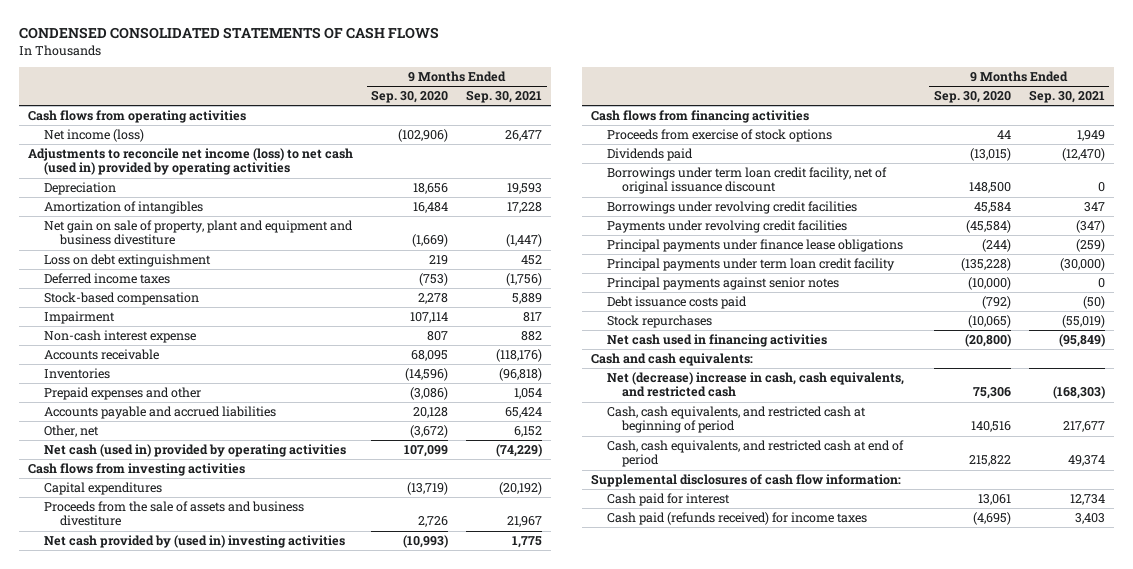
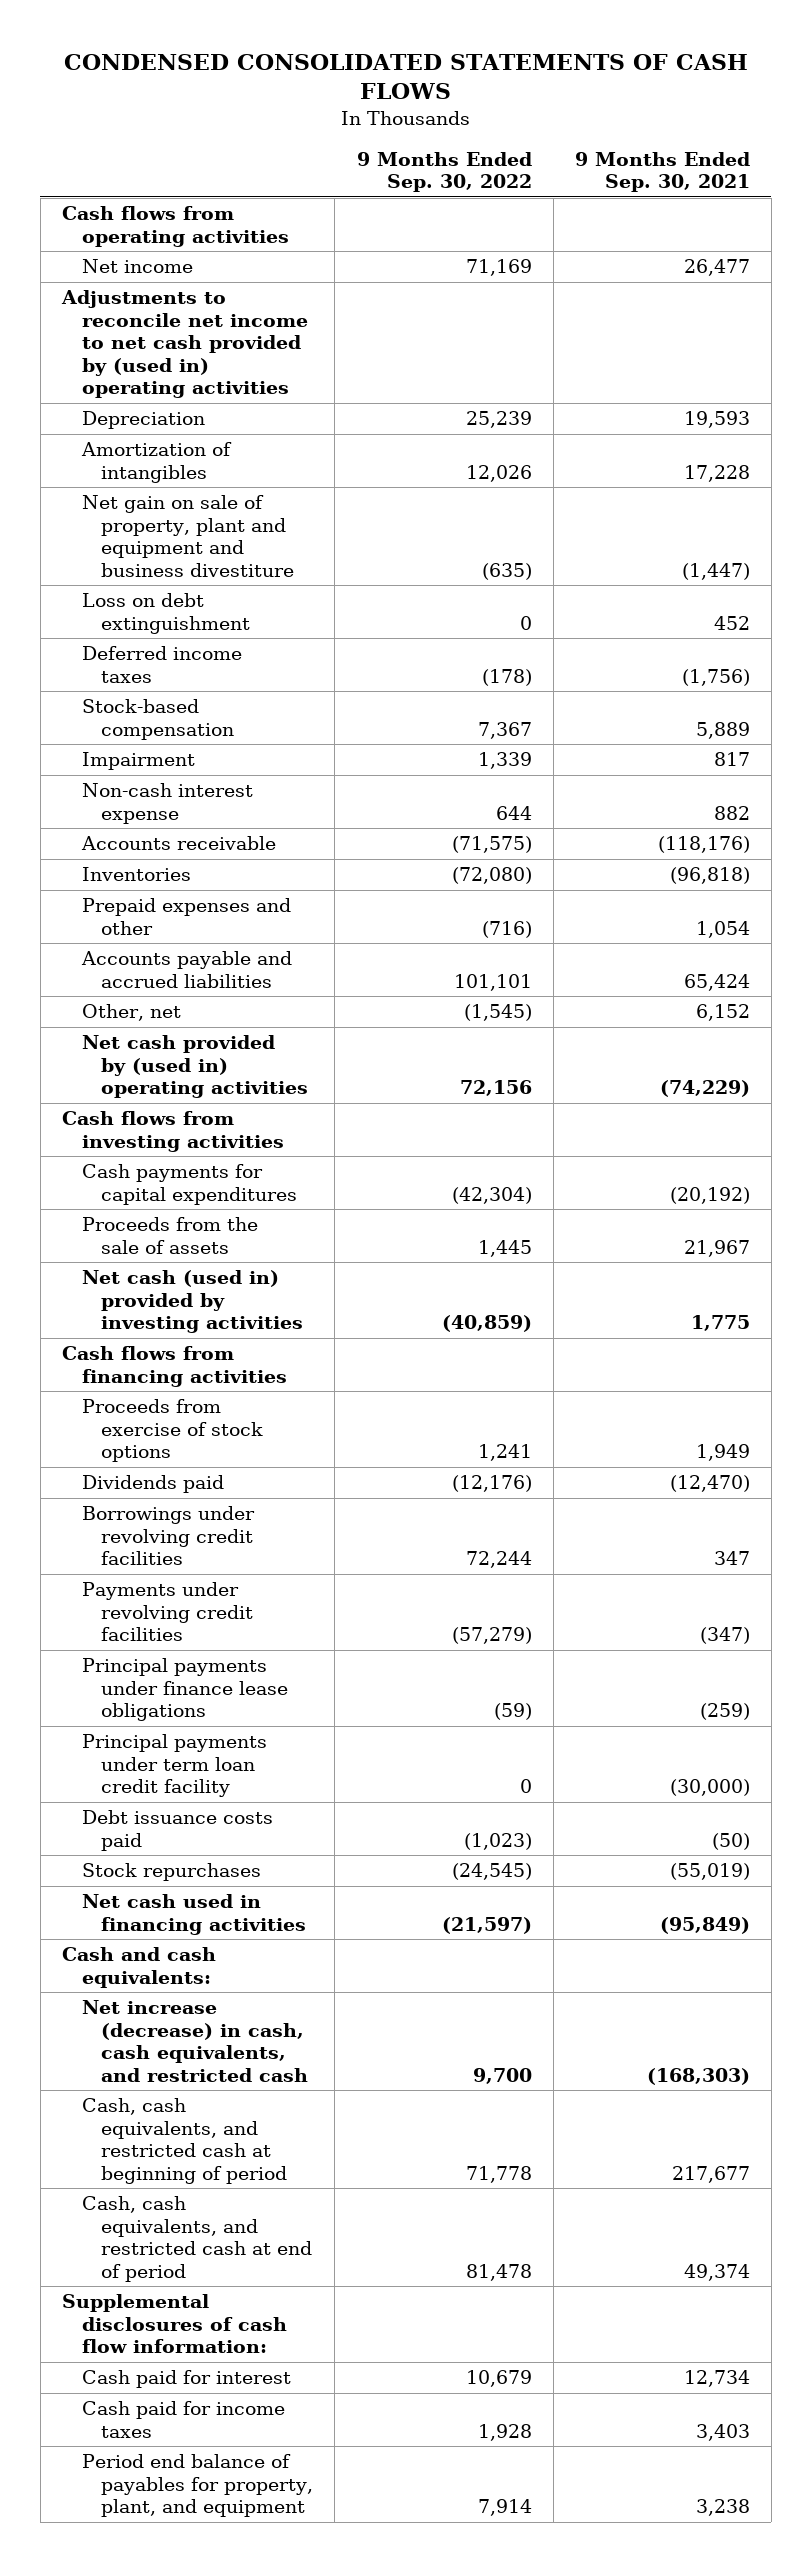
- | 9 Months Ended Sep. 30, 2020 | 9 Months Ended Sep. 30, 2021
+ | 9 Months Ended Sep. 30, 2022 | 9 Months Ended Sep. 30, 2021
- Net income (loss) | (102,906) | 26,477
- Adjustments to reconcile net income (loss) to net cash (used in) provided by operating activities
+ Net income | 71,169 | 26,477
+ Adjustments to reconcile net income to net cash provided by (used in) operating activities
- Net cash (used in) provided by operating activities | 107,099 | (74,229)
+ Net cash provided by (used in) operating activities | 72,156 | (74,229)
- Capital expenditures | (13,719) | (20,192)
- Proceeds from the sale of assets and business divestiture | 2,726 | 21,967
- Net cash provided by (used in) investing activities | (10,993) | 1,775
+ Cash payments for capital expenditures | (42,304) | (20,192)
+ Proceeds from the sale of assets | 1,445 | 21,967
+ Net cash (used in) provided by investing activities | (40,859) | 1,775
- Borrowings under term loan credit facility, net of original issuance discount | 148,500 | 0
- Principal payments against senior notes | (10,000) | 0
- Net (decrease) increase in cash, cash equivalents, and restricted cash | 75,306 | (168,303)
+ Net increase (decrease) in cash, cash equivalents, and restricted cash | 9,700 | (168,303)
- Cash paid (refunds received) for income taxes | (4,695) | 3,403
+ Cash paid for income taxes | 1,928 | 3,403
+ Period end balance of payables for property, plant, and equipment | 7,914 | 3,238

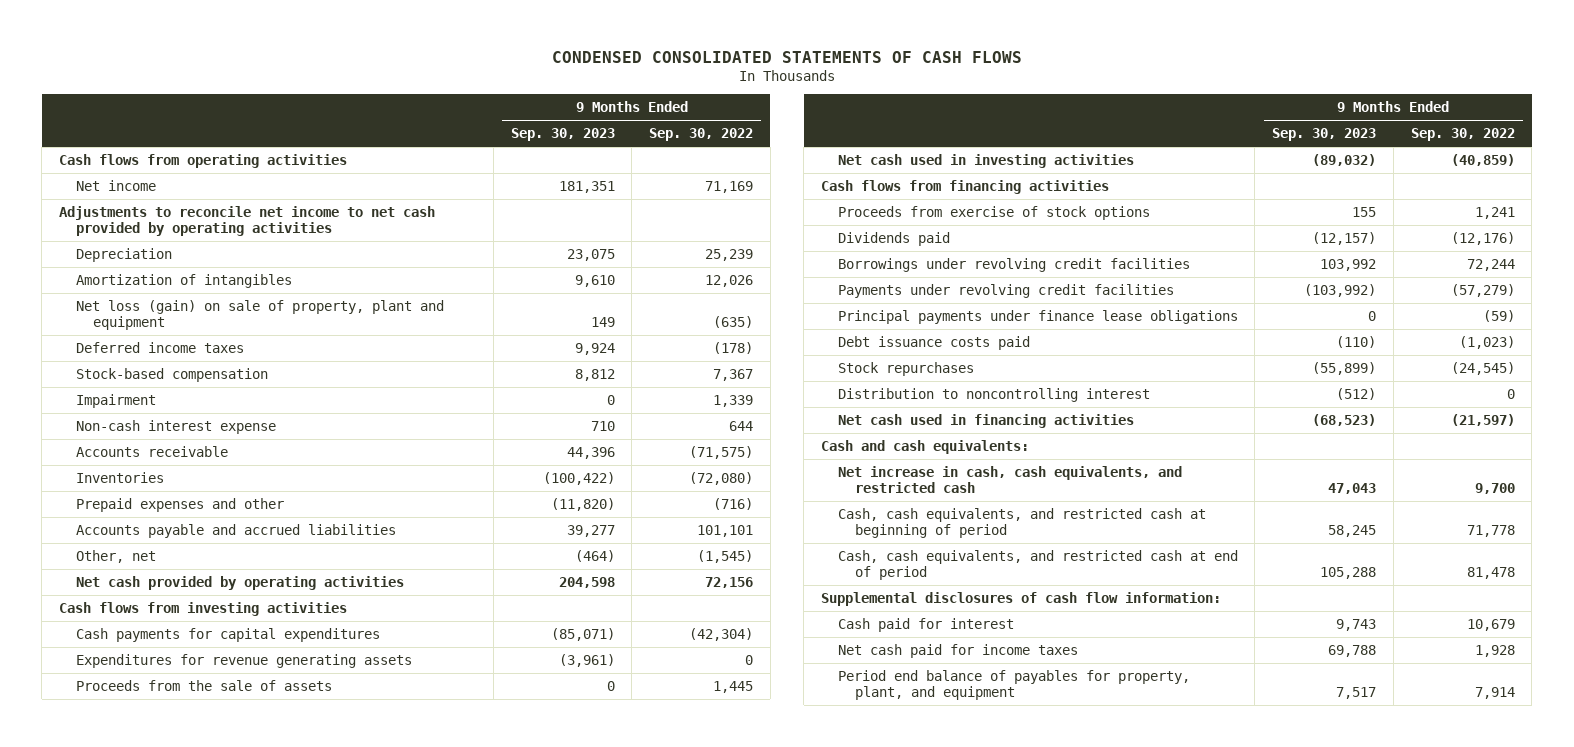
- | 9 Months Ended Sep. 30, 2022 | 9 Months Ended Sep. 30, 2021
+ | 9 Months Ended Sep. 30, 2023 | 9 Months Ended Sep. 30, 2022
- Adjustments to reconcile net income to net cash provided by (used in) operating activities
+ Adjustments to reconcile net income to net cash provided by operating activities
- Net gain on sale of property, plant and equipment and business divestiture | (635) | (1,447)
- Loss on debt extinguishment | 0 | 452
+ Net loss (gain) on sale of property, plant and equipment | 149 | (635)
- Net cash provided by (used in) operating activities | 72,156 | (74,229)
+ Net cash provided by operating activities | 204,598 | 72,156
+ Expenditures for revenue generating assets | (3,961) | 0
- Net cash (used in) provided by investing activities | (40,859) | 1,775
+ Net cash used in investing activities | (89,032) | (40,859)
- Principal payments under term loan credit facility | 0 | (30,000)
+ Distribution to noncontrolling interest | (512) | 0
- Net increase (decrease) in cash, cash equivalents, and restricted cash | 9,700 | (168,303)
+ Net increase in cash, cash equivalents, and restricted cash | 47,043 | 9,700
- Cash paid for income taxes | 1,928 | 3,403
+ Net cash paid for income taxes | 69,788 | 1,928

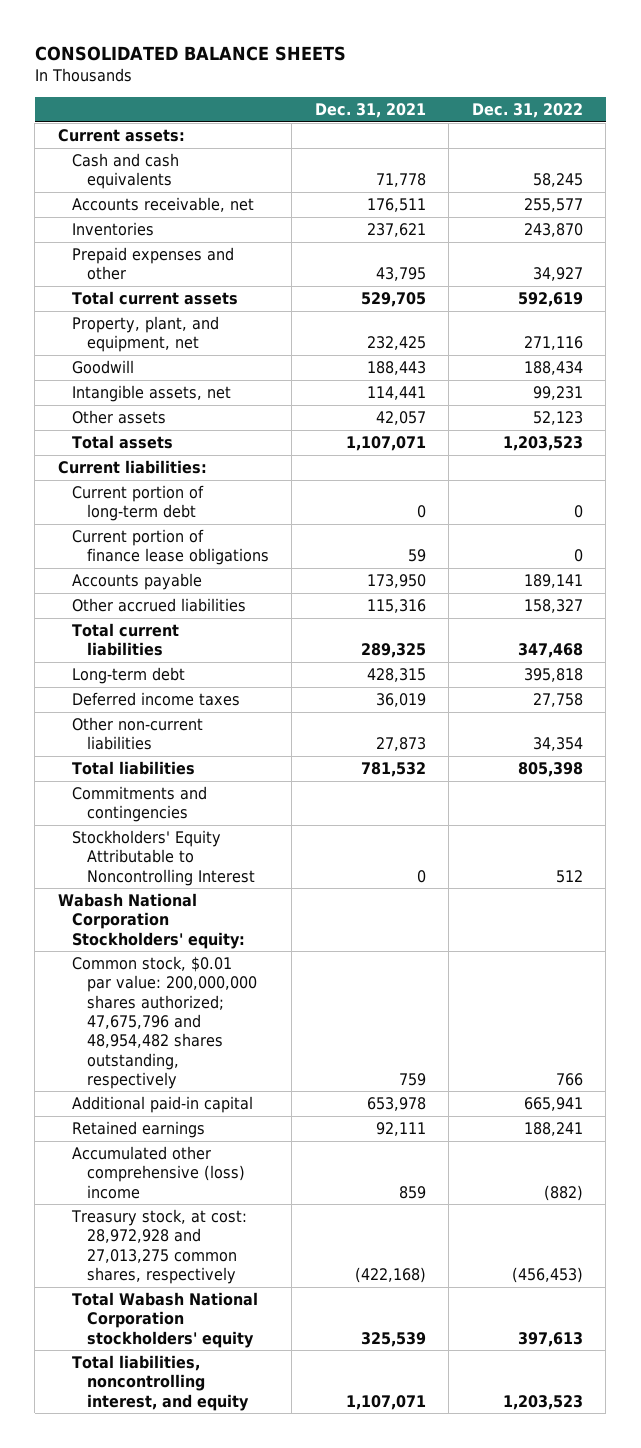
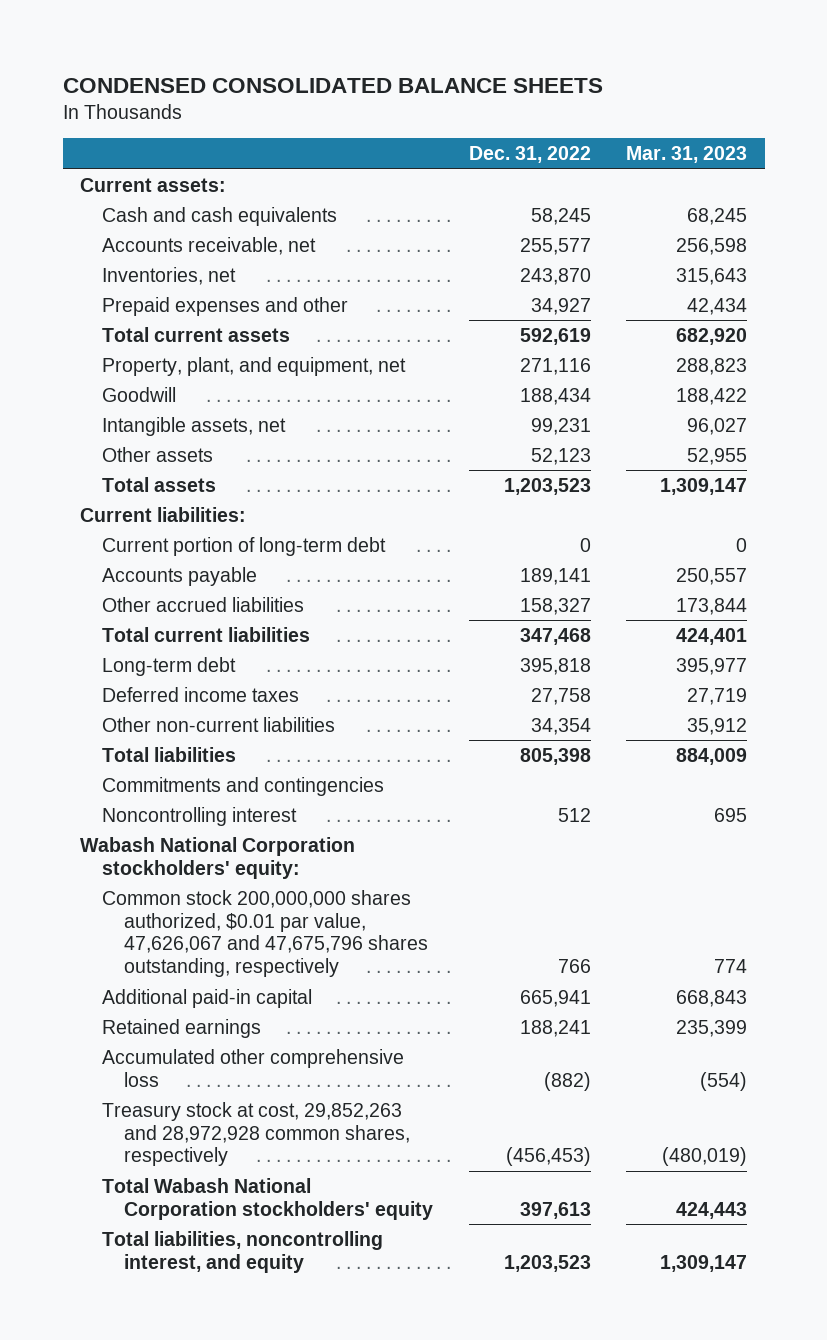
- CONSOLIDATED BALANCE SHEETS
+ CONDENSED CONSOLIDATED BALANCE SHEETS
- | Dec. 31, 2021 | Dec. 31, 2022
+ | Dec. 31, 2022 | Mar. 31, 2023
- Inventories | 237,621 | 243,870
+ Inventories, net | 243,870 | 315,643
- Current portion of finance lease obligations | 59 | 0
- Stockholders' Equity Attributable to Noncontrolling Interest | 0 | 512
- Wabash National Corporation Stockholders' equity:
- Common stock, $0.01 par value: 200,000,000 shares authorized; 47,675,796 and 48,954,482 shares outstanding, respectively | 759 | 766
+ Noncontrolling interest | 512 | 695
+ Wabash National Corporation stockholders' equity:
+ Common stock 200,000,000 shares authorized, $0.01 par value, 47,626,067 and 47,675,796 shares outstanding, respectively | 766 | 774
- Accumulated other comprehensive (loss) income | 859 | (882)
- Treasury stock, at cost: 28,972,928 and 27,013,275 common shares, respectively | (422,168) | (456,453)
+ Accumulated other comprehensive loss | (882) | (554)
+ Treasury stock at cost, 29,852,263 and 28,972,928 common shares, respectively | (456,453) | (480,019)

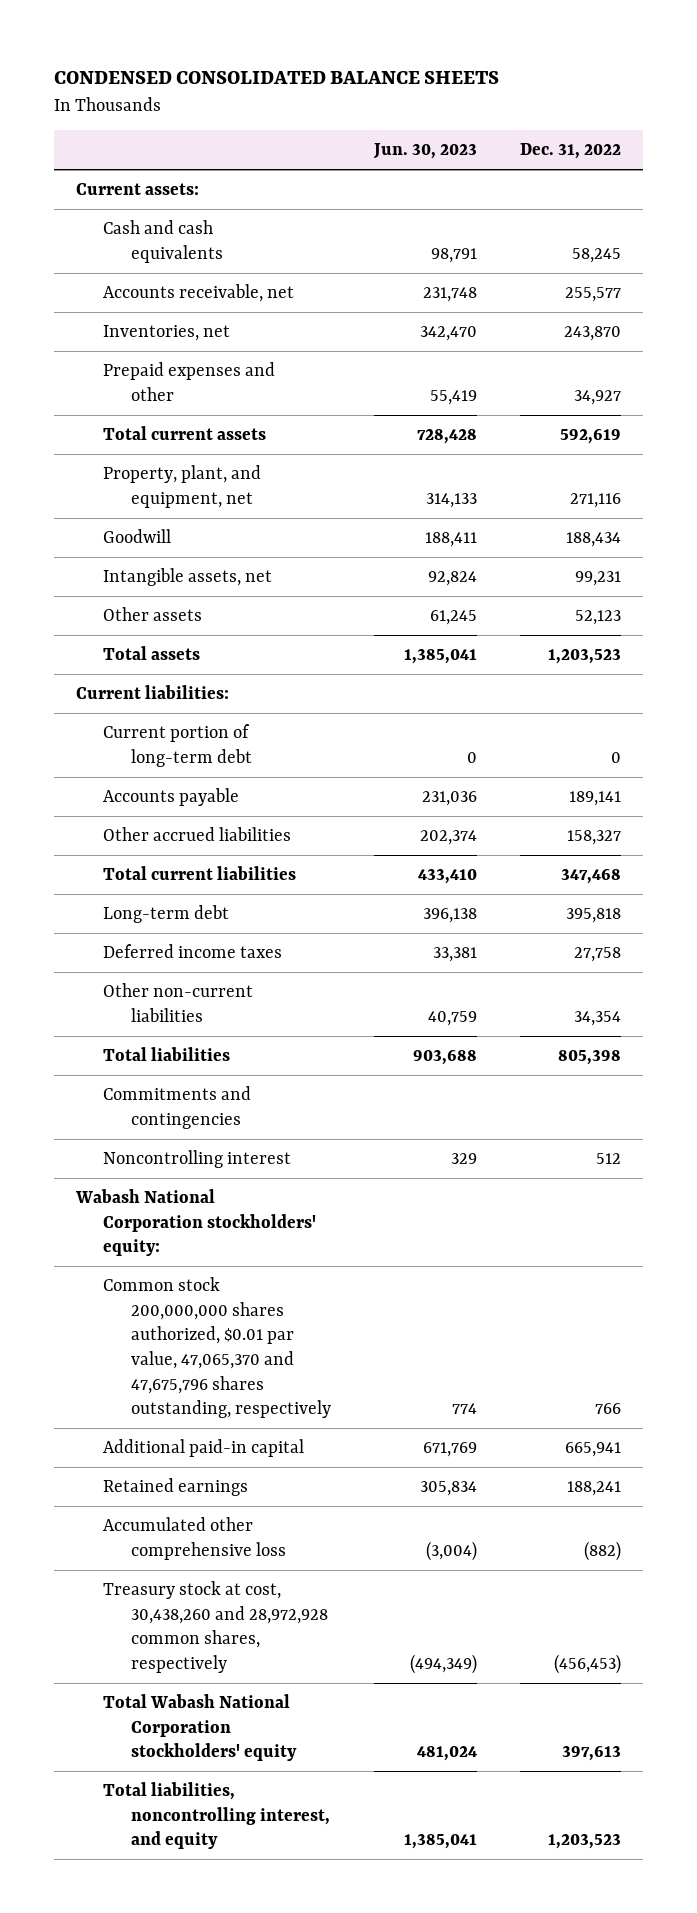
- | Dec. 31, 2022 | Mar. 31, 2023
+ | Jun. 30, 2023 | Dec. 31, 2022
- Common stock 200,000,000 shares authorized, $0.01 par value, 47,626,067 and 47,675,796 shares outstanding, respectively | 766 | 774
+ Common stock 200,000,000 shares authorized, $0.01 par value, 47,065,370 and 47,675,796 shares outstanding, respectively | 774 | 766
- Treasury stock at cost, 29,852,263 and 28,972,928 common shares, respectively | (456,453) | (480,019)
+ Treasury stock at cost, 30,438,260 and 28,972,928 common shares, respectively | (494,349) | (456,453)

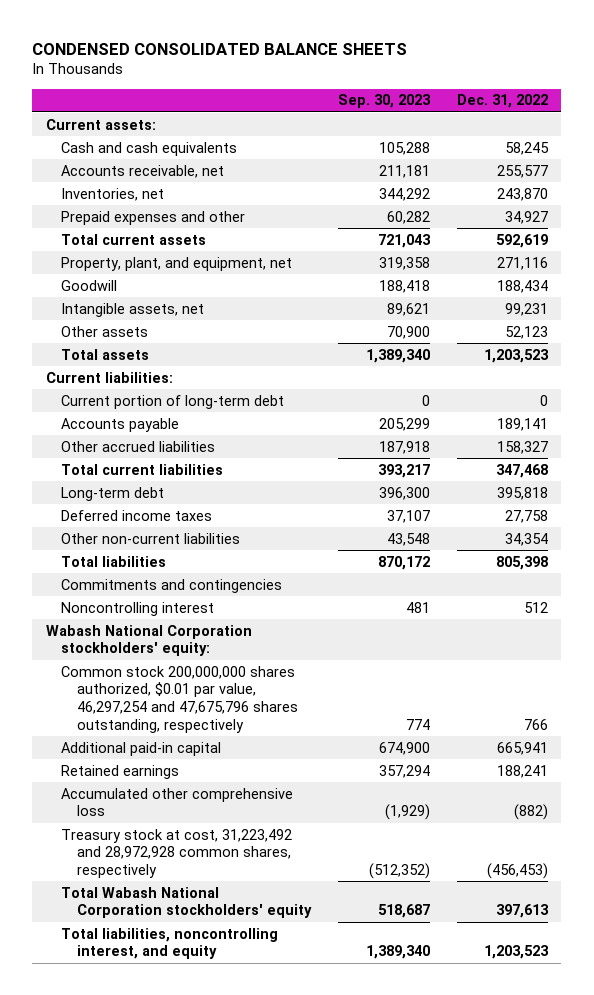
- | Jun. 30, 2023 | Dec. 31, 2022
+ | Sep. 30, 2023 | Dec. 31, 2022
- Common stock 200,000,000 shares authorized, $0.01 par value, 47,065,370 and 47,675,796 shares outstanding, respectively | 774 | 766
+ Common stock 200,000,000 shares authorized, $0.01 par value, 46,297,254 and 47,675,796 shares outstanding, respectively | 774 | 766
- Treasury stock at cost, 30,438,260 and 28,972,928 common shares, respectively | (494,349) | (456,453)
+ Treasury stock at cost, 31,223,492 and 28,972,928 common shares, respectively | (512,352) | (456,453)

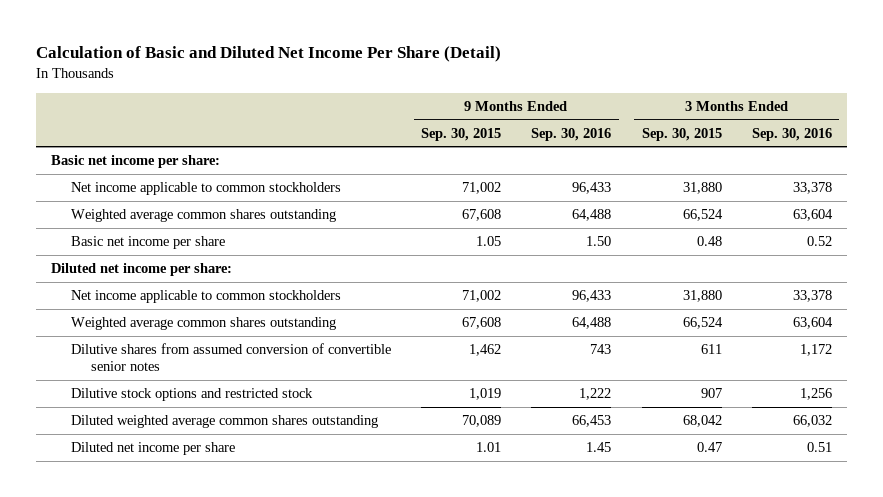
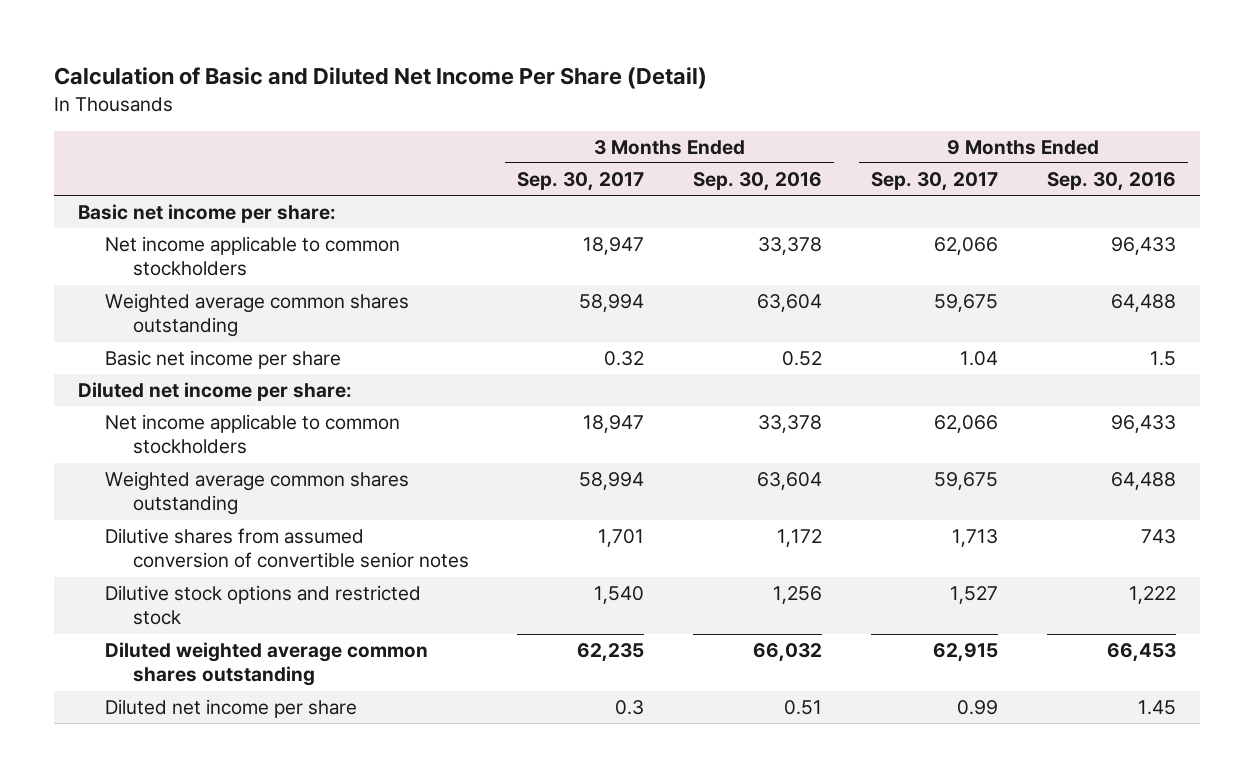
- | 9 Months Ended Sep. 30, 2015 | 9 Months Ended Sep. 30, 2016 | 3 Months Ended Sep. 30, 2015 | 3 Months Ended Sep. 30, 2016
+ | 3 Months Ended Sep. 30, 2017 | 3 Months Ended Sep. 30, 2016 | 9 Months Ended Sep. 30, 2017 | 9 Months Ended Sep. 30, 2016
- Basic net income per share | 1.05 | 1.50 | 0.48 | 0.52
+ Basic net income per share | 0.32 | 0.52 | 1.04 | 1.5

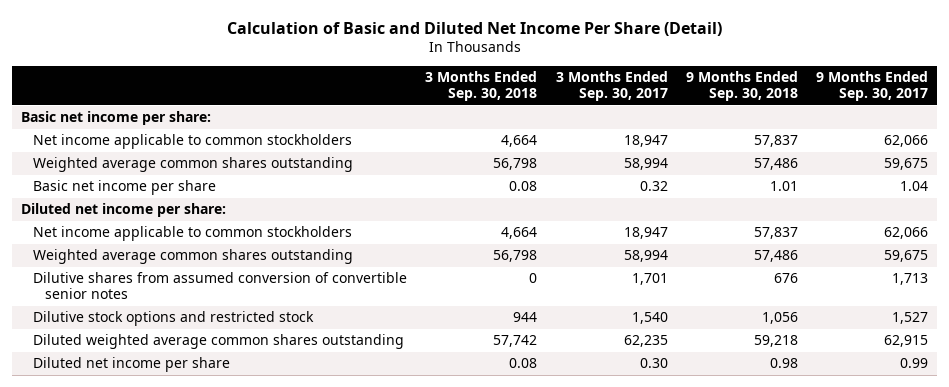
- | 3 Months Ended Sep. 30, 2017 | 3 Months Ended Sep. 30, 2016 | 9 Months Ended Sep. 30, 2017 | 9 Months Ended Sep. 30, 2016
+ | 3 Months Ended Sep. 30, 2018 | 3 Months Ended Sep. 30, 2017 | 9 Months Ended Sep. 30, 2018 | 9 Months Ended Sep. 30, 2017
- Diluted net income per share | 0.3 | 0.51 | 0.99 | 1.45
+ Diluted net income per share | 0.08 | 0.30 | 0.98 | 0.99

